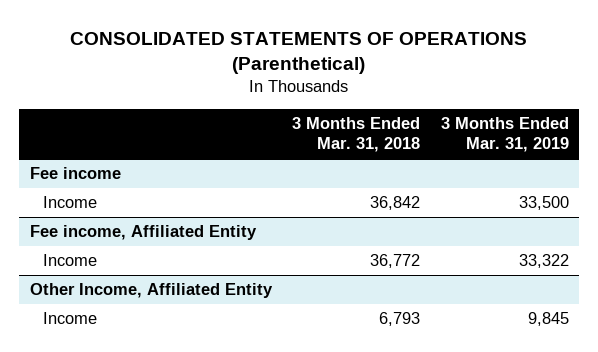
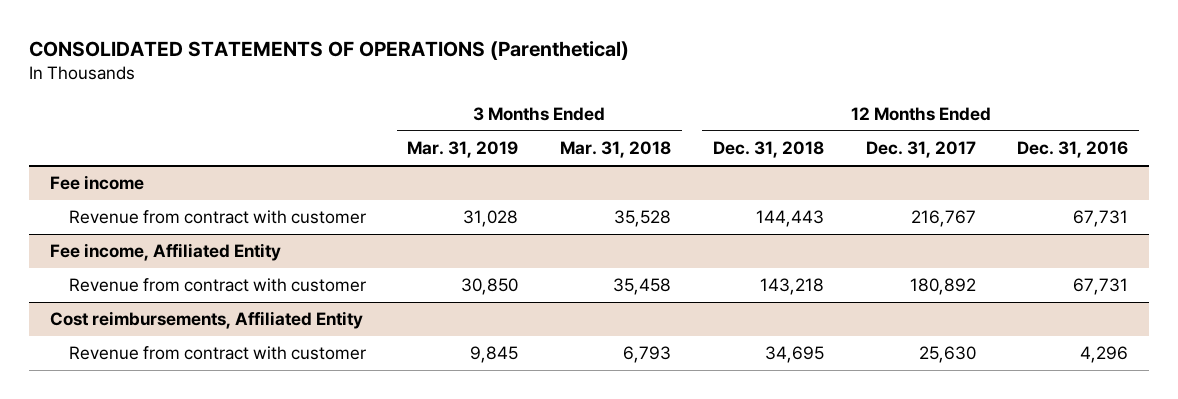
- | 3 Months Ended Mar. 31, 2018 | 3 Months Ended Mar. 31, 2019
+ | 3 Months Ended Mar. 31, 2019 | 3 Months Ended Mar. 31, 2018 | 12 Months Ended Dec. 31, 2018 | 12 Months Ended Dec. 31, 2017 | 12 Months Ended Dec. 31, 2016
@ Fee income
- Income | 36,842 | 33,500
+ Revenue from contract with customer | 31,028 | 35,528 | 144,443 | 216,767 | 67,731
@ Fee income, Affiliated Entity
- Income | 36,772 | 33,322
- Other Income, Affiliated Entity
- Income | 6,793 | 9,845
@ Fee income, Affiliated Entity
+ Revenue from contract with customer | 30,850 | 35,458 | 143,218 | 180,892 | 67,731
+ Cost reimbursements, Affiliated Entity
+ Revenue from contract with customer | 9,845 | 6,793 | 34,695 | 25,630 | 4,296

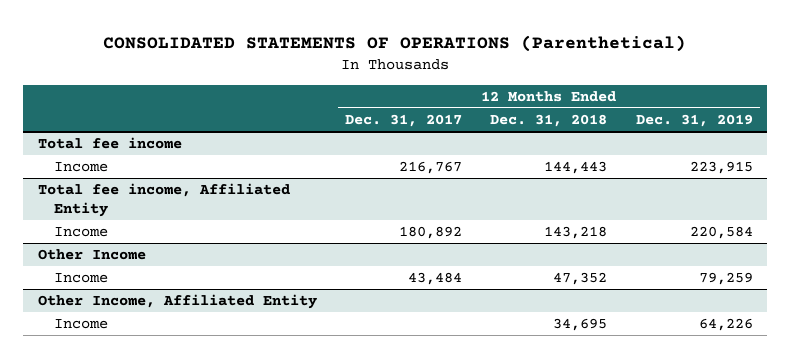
- | 3 Months Ended Mar. 31, 2019 | 3 Months Ended Mar. 31, 2018 | 12 Months Ended Dec. 31, 2018 | 12 Months Ended Dec. 31, 2017 | 12 Months Ended Dec. 31, 2016
+ | 12 Months Ended Dec. 31, 2017 | 12 Months Ended Dec. 31, 2018 | 12 Months Ended Dec. 31, 2019
- Fee income
- Revenue from contract with customer | 31,028 | 35,528 | 144,443 | 216,767 | 67,731
- Fee income, Affiliated Entity
- Revenue from contract with customer | 30,850 | 35,458 | 143,218 | 180,892 | 67,731
- Cost reimbursements, Affiliated Entity
- Revenue from contract with customer | 9,845 | 6,793 | 34,695 | 25,630 | 4,296
+ Total fee income
+ Income | 216,767 | 144,443 | 223,915
+ Total fee income, Affiliated Entity
+ Income | 180,892 | 143,218 | 220,584
+ Other Income
+ Income | 43,484 | 47,352 | 79,259
+ Other Income, Affiliated Entity
+ Income | | 34,695 | 64,226

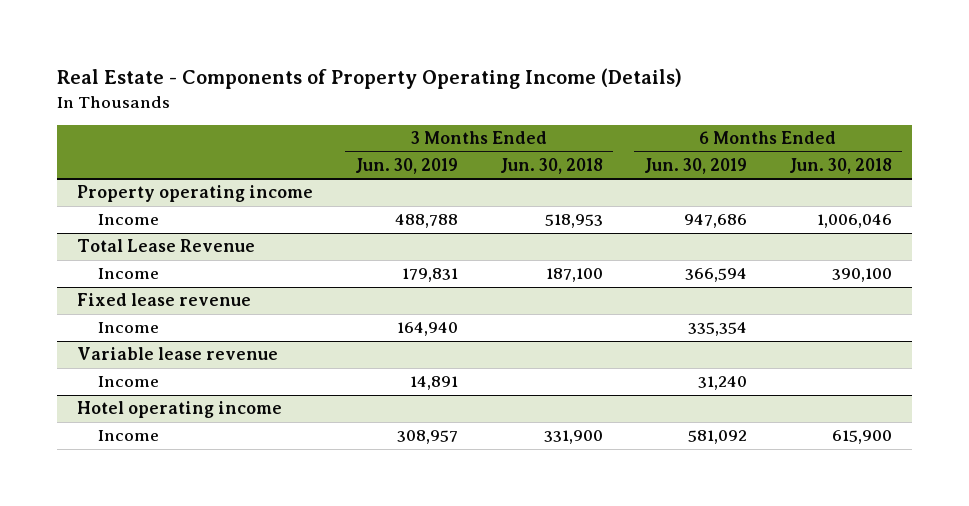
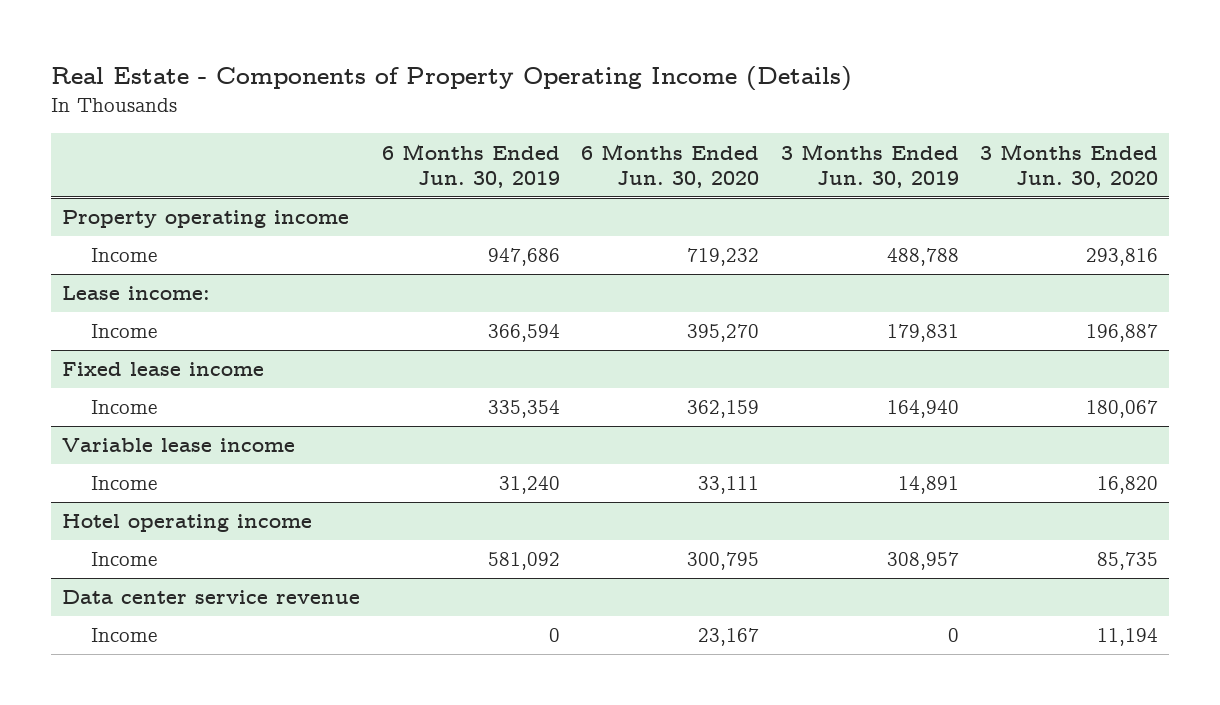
- | 3 Months Ended Jun. 30, 2019 | 3 Months Ended Jun. 30, 2018 | 6 Months Ended Jun. 30, 2019 | 6 Months Ended Jun. 30, 2018
+ | 6 Months Ended Jun. 30, 2019 | 6 Months Ended Jun. 30, 2020 | 3 Months Ended Jun. 30, 2019 | 3 Months Ended Jun. 30, 2020
- Total Lease Revenue
+ Lease income:
- Fixed lease revenue
+ Fixed lease income
- Variable lease revenue
+ Variable lease income
+ Data center service revenue
+ Income | 0 | 23,167 | 0 | 11,194

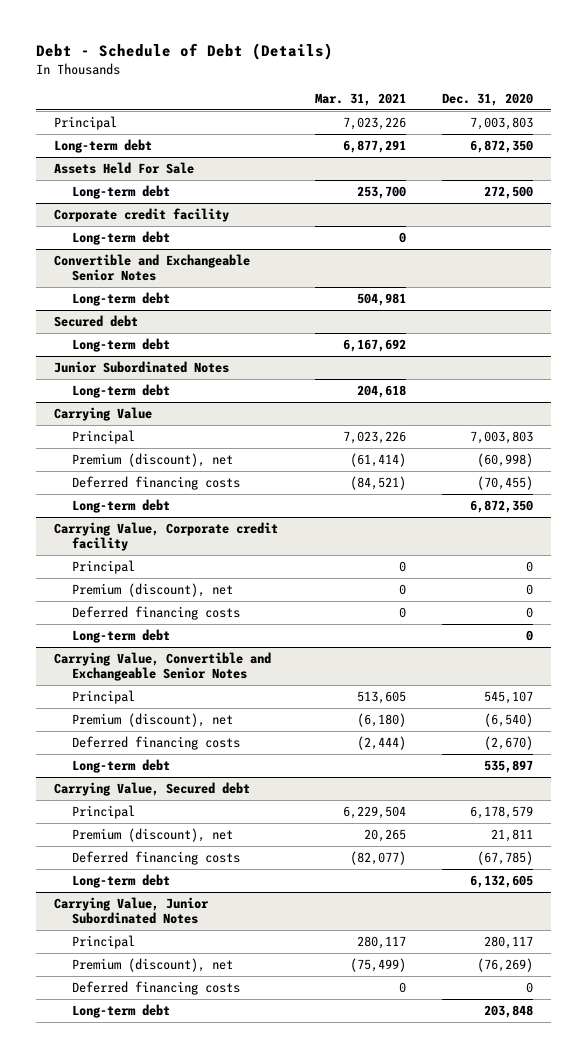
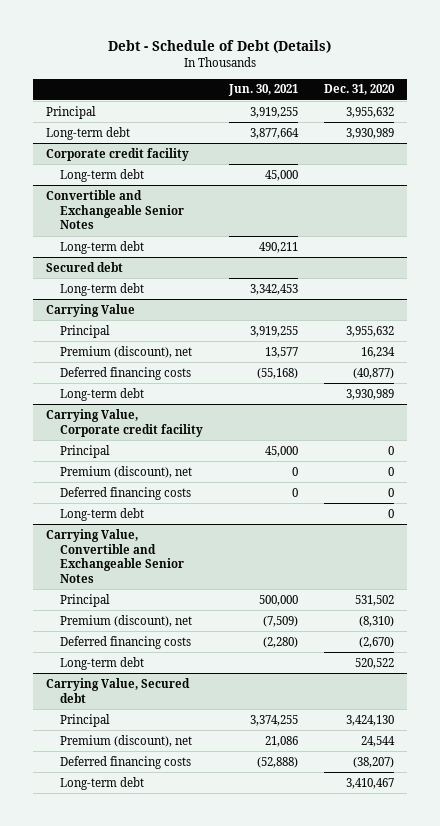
- | Mar. 31, 2021 | Dec. 31, 2020
+ | Jun. 30, 2021 | Dec. 31, 2020
- Principal | 7,023,226 | 7,003,803
- Long-term debt | 6,877,291 | 6,872,350
- Assets Held For Sale
- Long-term debt | 253,700 | 272,500
+ Principal | 3,919,255 | 3,955,632
+ Long-term debt | 3,877,664 | 3,930,989
- Junior Subordinated Notes
- Long-term debt | 204,618 |
@ Carrying Value
- Principal | 7,023,226 | 7,003,803
- Premium (discount), net | (61,414) | (60,998)
- Deferred financing costs | (84,521) | (70,455)
- Long-term debt | | 6,872,350
+ Principal | 3,919,255 | 3,955,632
+ Premium (discount), net | 13,577 | 16,234
+ Deferred financing costs | (55,168) | (40,877)
+ Long-term debt | | 3,930,989
@ Carrying Value, Convertible and Exchangeable Senior Notes
- Principal | 513,605 | 545,107
- Premium (discount), net | (6,180) | (6,540)
+ Principal | 500,000 | 531,502
+ Premium (discount), net | (7,509) | (8,310)
- Long-term debt | | 535,897
+ Long-term debt | | 520,522
@ Carrying Value, Secured debt
- Principal | 6,229,504 | 6,178,579
- Premium (discount), net | 20,265 | 21,811
- Deferred financing costs | (82,077) | (67,785)
- Long-term debt | | 6,132,605
- Carrying Value, Junior Subordinated Notes
- Principal | 280,117 | 280,117
- Premium (discount), net | (75,499) | (76,269)
- Deferred financing costs | 0 | 0
- Long-term debt | | 203,848
@ Carrying Value, Secured debt
+ Principal | 3,374,255 | 3,424,130
+ Premium (discount), net | 21,086 | 24,544
+ Deferred financing costs | (52,888) | (38,207)
+ Long-term debt | | 3,410,467

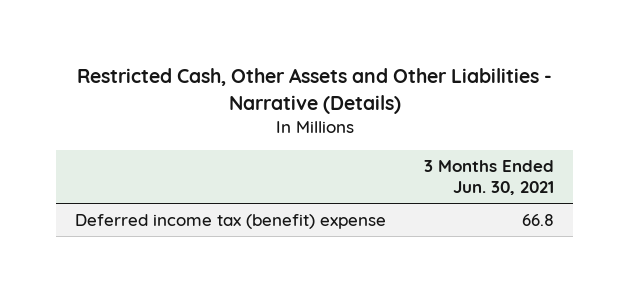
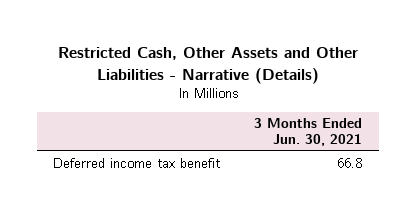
- Deferred income tax (benefit) expense | 66.8
+ Deferred income tax benefit | 66.8

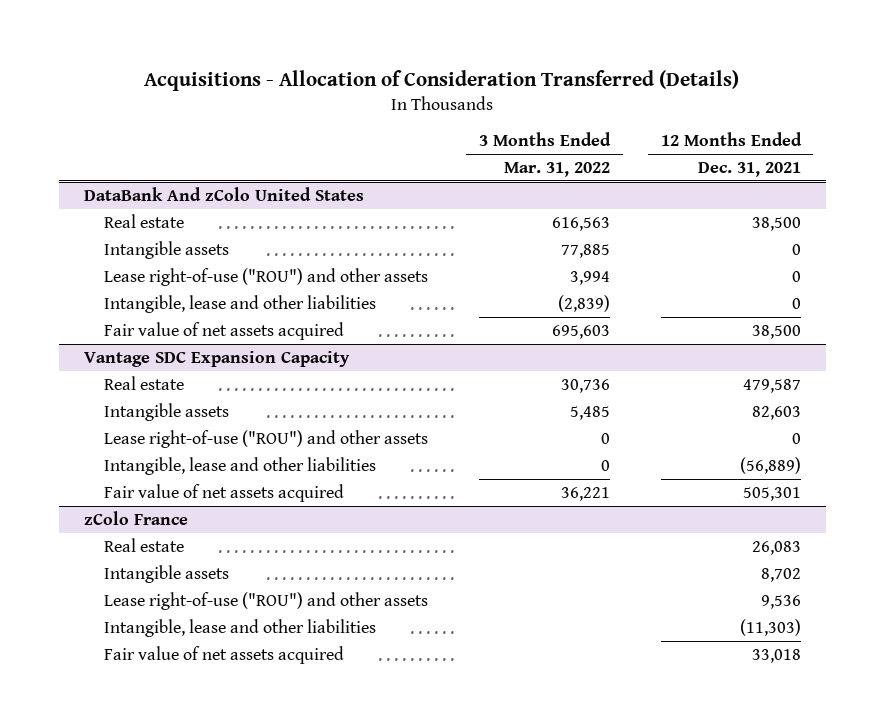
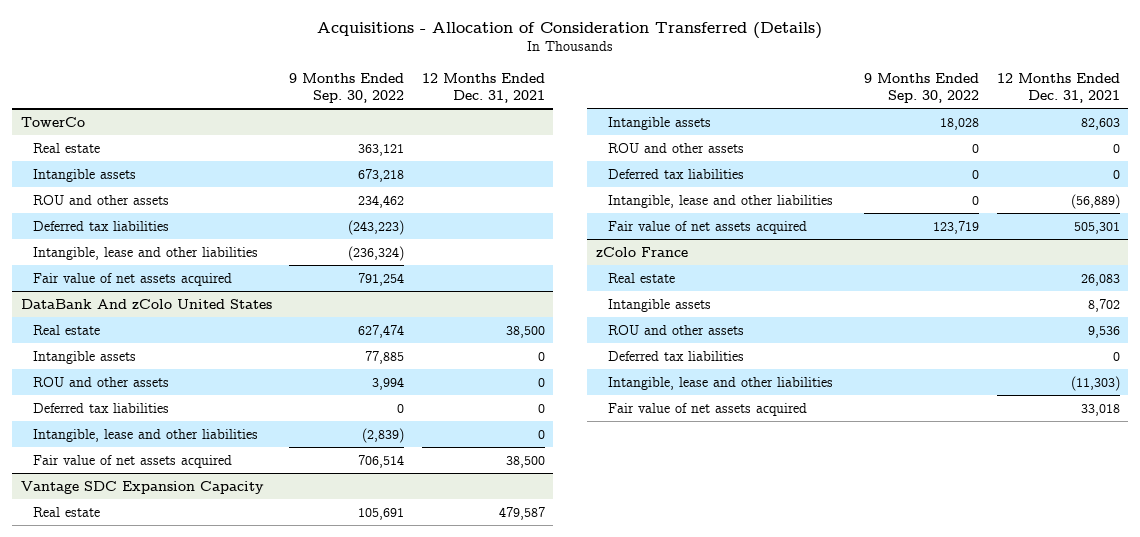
- | 3 Months Ended Mar. 31, 2022 | 12 Months Ended Dec. 31, 2021
+ | 9 Months Ended Sep. 30, 2022 | 12 Months Ended Dec. 31, 2021
+ TowerCo
+ Real estate | 363,121 |
+ Intangible assets | 673,218 |
+ ROU and other assets | 234,462 |
+ Deferred tax liabilities | (243,223) |
+ Intangible, lease and other liabilities | (236,324) |
+ Fair value of net assets acquired | 791,254 |
@ DataBank And zColo United States
- Lease right-of-use ("ROU") and other assets | 3,994 | 0
+ ROU and other assets | 3,994 | 0
+ Deferred tax liabilities | 0 | 0
@ Vantage SDC Expansion Capacity
- Lease right-of-use ("ROU") and other assets | 0 | 0
+ ROU and other assets | 0 | 0
+ Deferred tax liabilities | 0 | 0
@ zColo France
- Lease right-of-use ("ROU") and other assets | | 9,536
+ ROU and other assets | | 9,536
+ Deferred tax liabilities | | 0

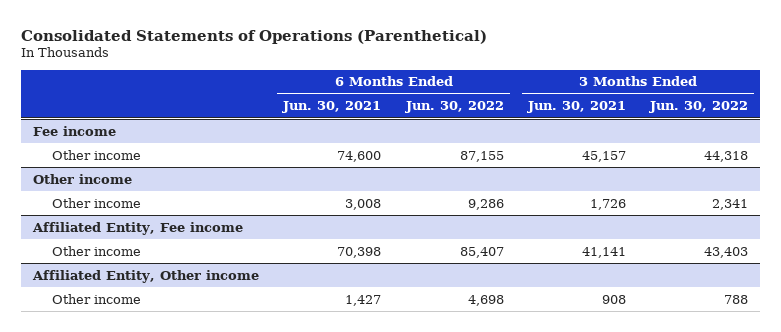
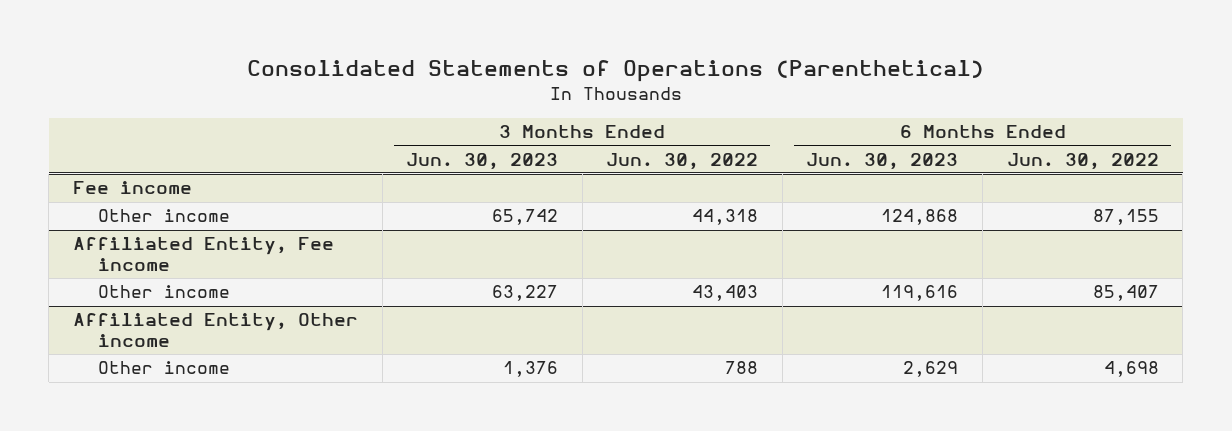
- | 6 Months Ended Jun. 30, 2021 | 6 Months Ended Jun. 30, 2022 | 3 Months Ended Jun. 30, 2021 | 3 Months Ended Jun. 30, 2022
+ | 3 Months Ended Jun. 30, 2023 | 3 Months Ended Jun. 30, 2022 | 6 Months Ended Jun. 30, 2023 | 6 Months Ended Jun. 30, 2022
- Other income
- Other income | 3,008 | 9,286 | 1,726 | 2,341

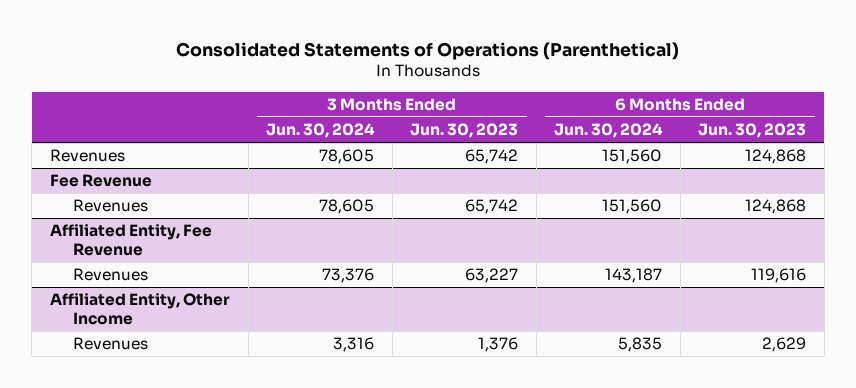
- | 3 Months Ended Jun. 30, 2023 | 3 Months Ended Jun. 30, 2022 | 6 Months Ended Jun. 30, 2023 | 6 Months Ended Jun. 30, 2022
+ | 3 Months Ended Jun. 30, 2024 | 3 Months Ended Jun. 30, 2023 | 6 Months Ended Jun. 30, 2024 | 6 Months Ended Jun. 30, 2023
- Fee income
- Other income | 65,742 | 44,318 | 124,868 | 87,155
- Affiliated Entity, Fee income
- Other income | 63,227 | 43,403 | 119,616 | 85,407
- Affiliated Entity, Other income
- Other income | 1,376 | 788 | 2,629 | 4,698
+ Revenues | 78,605 | 65,742 | 151,560 | 124,868
+ Fee Revenue
+ Revenues | 78,605 | 65,742 | 151,560 | 124,868
+ Affiliated Entity, Fee Revenue
+ Revenues | 73,376 | 63,227 | 143,187 | 119,616
+ Affiliated Entity, Other Income
+ Revenues | 3,316 | 1,376 | 5,835 | 2,629

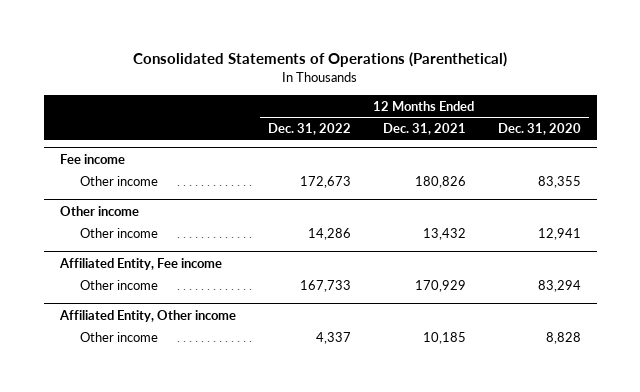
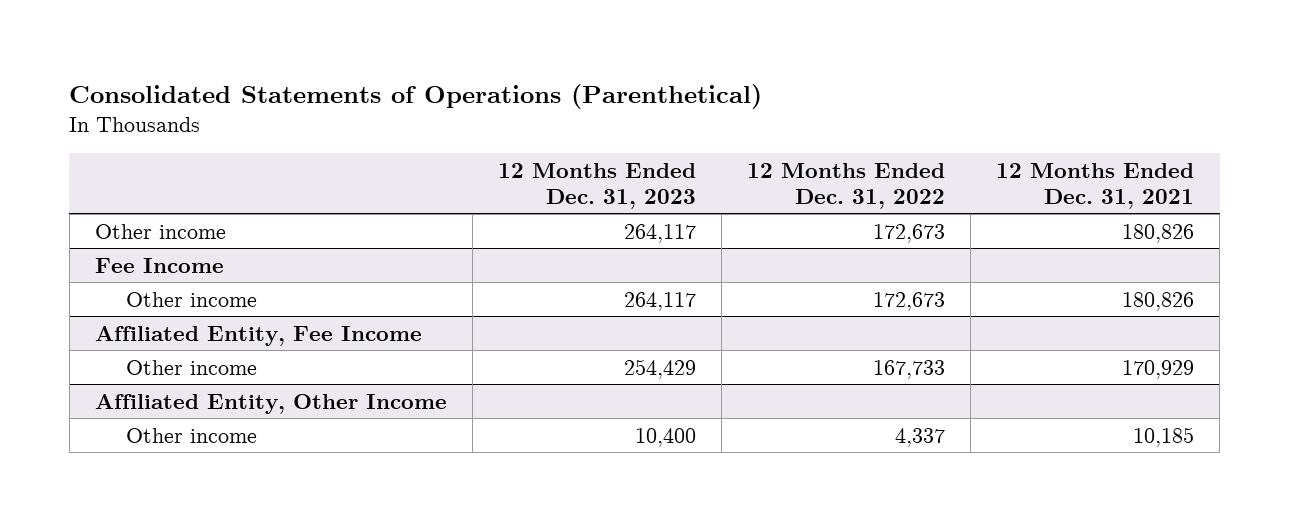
- | 12 Months Ended Dec. 31, 2022 | 12 Months Ended Dec. 31, 2021 | 12 Months Ended Dec. 31, 2020
+ | 12 Months Ended Dec. 31, 2023 | 12 Months Ended Dec. 31, 2022 | 12 Months Ended Dec. 31, 2021
- Fee income
- Other income
- Other income | 14,286 | 13,432 | 12,941
- Affiliated Entity, Fee income
+ Fee Income
+ Other income | 264,117 | 172,673 | 180,826
+ Affiliated Entity, Fee Income
- Affiliated Entity, Other income
+ Affiliated Entity, Other Income

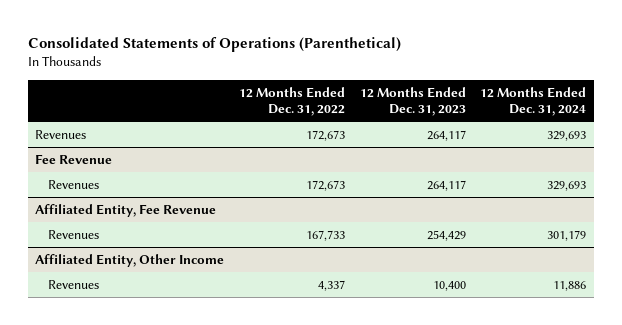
- | 12 Months Ended Dec. 31, 2023 | 12 Months Ended Dec. 31, 2022 | 12 Months Ended Dec. 31, 2021
+ | 12 Months Ended Dec. 31, 2022 | 12 Months Ended Dec. 31, 2023 | 12 Months Ended Dec. 31, 2024
- Other income | 264,117 | 172,673 | 180,826
- Fee Income
- Other income | 264,117 | 172,673 | 180,826
- Affiliated Entity, Fee Income
- Other income | 254,429 | 167,733 | 170,929
+ Revenues | 172,673 | 264,117 | 329,693
+ Fee Revenue
+ Revenues | 172,673 | 264,117 | 329,693
+ Affiliated Entity, Fee Revenue
+ Revenues | 167,733 | 254,429 | 301,179
@ Affiliated Entity, Other Income
- Other income | 10,400 | 4,337 | 10,185
+ Revenues | 4,337 | 10,400 | 11,886

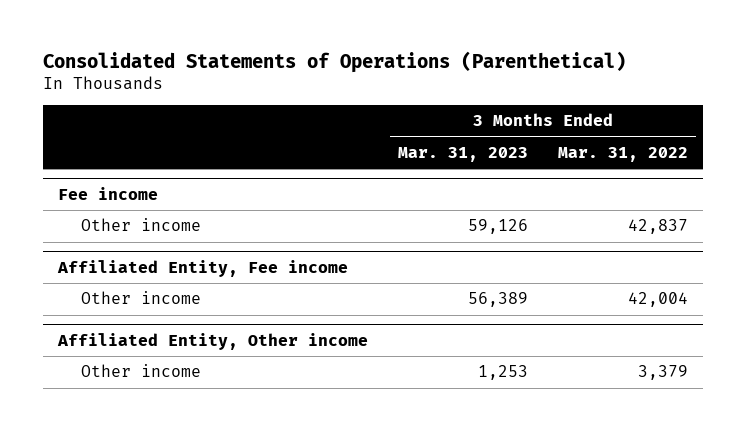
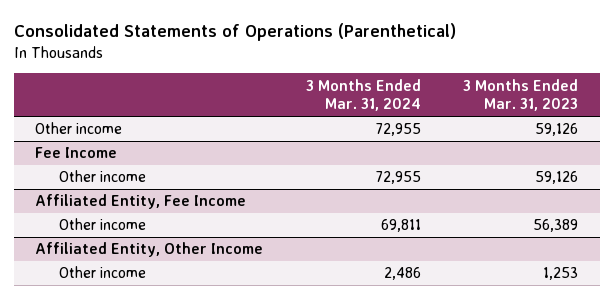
- | 3 Months Ended Mar. 31, 2023 | 3 Months Ended Mar. 31, 2022
+ | 3 Months Ended Mar. 31, 2024 | 3 Months Ended Mar. 31, 2023
- Fee income
- Affiliated Entity, Fee income
+ Fee Income
+ Other income | 72,955 | 59,126
+ Affiliated Entity, Fee Income
- Affiliated Entity, Other income
+ Affiliated Entity, Other Income

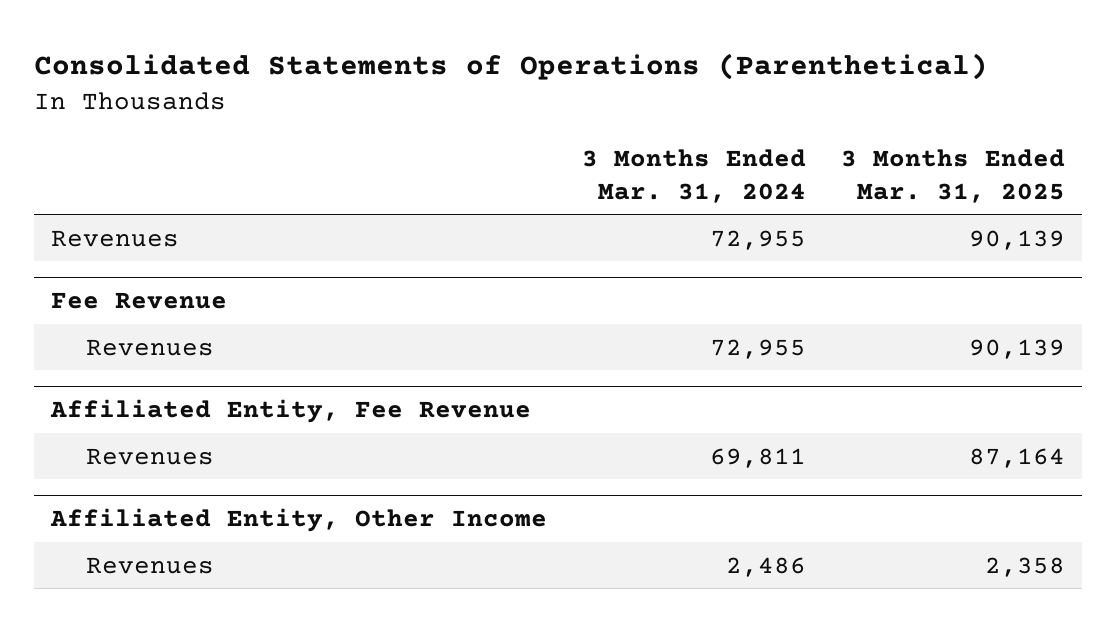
- | 3 Months Ended Mar. 31, 2024 | 3 Months Ended Mar. 31, 2023
+ | 3 Months Ended Mar. 31, 2024 | 3 Months Ended Mar. 31, 2025
- Other income | 72,955 | 59,126
- Fee Income
- Other income | 72,955 | 59,126
- Affiliated Entity, Fee Income
- Other income | 69,811 | 56,389
+ Revenues | 72,955 | 90,139
+ Fee Revenue
+ Revenues | 72,955 | 90,139
+ Affiliated Entity, Fee Revenue
+ Revenues | 69,811 | 87,164
@ Affiliated Entity, Other Income
- Other income | 2,486 | 1,253
+ Revenues | 2,486 | 2,358

